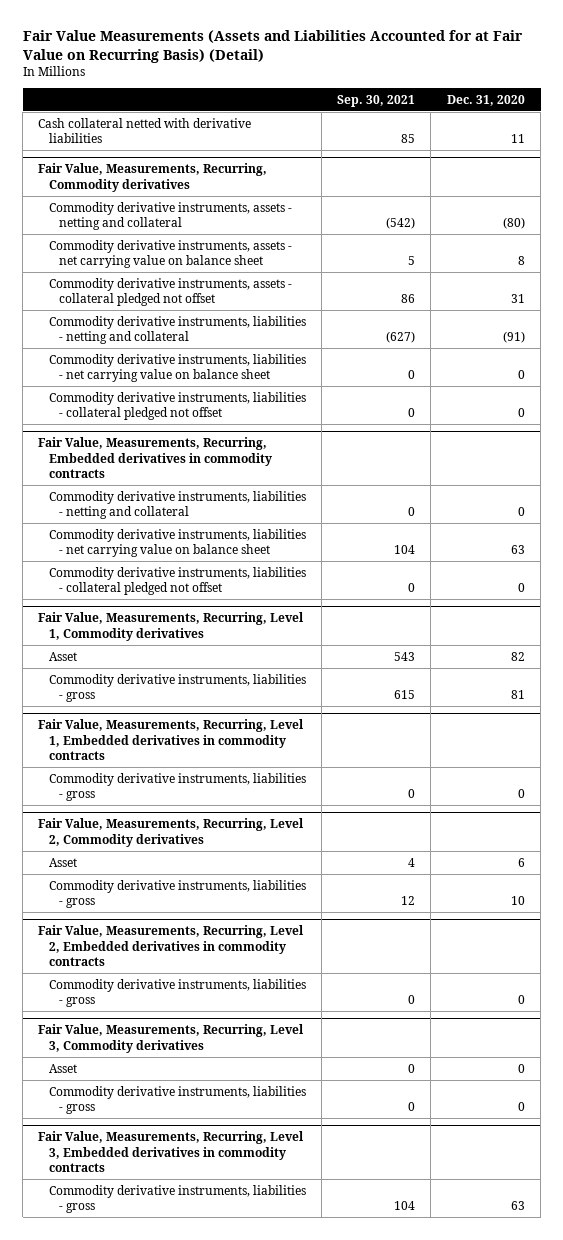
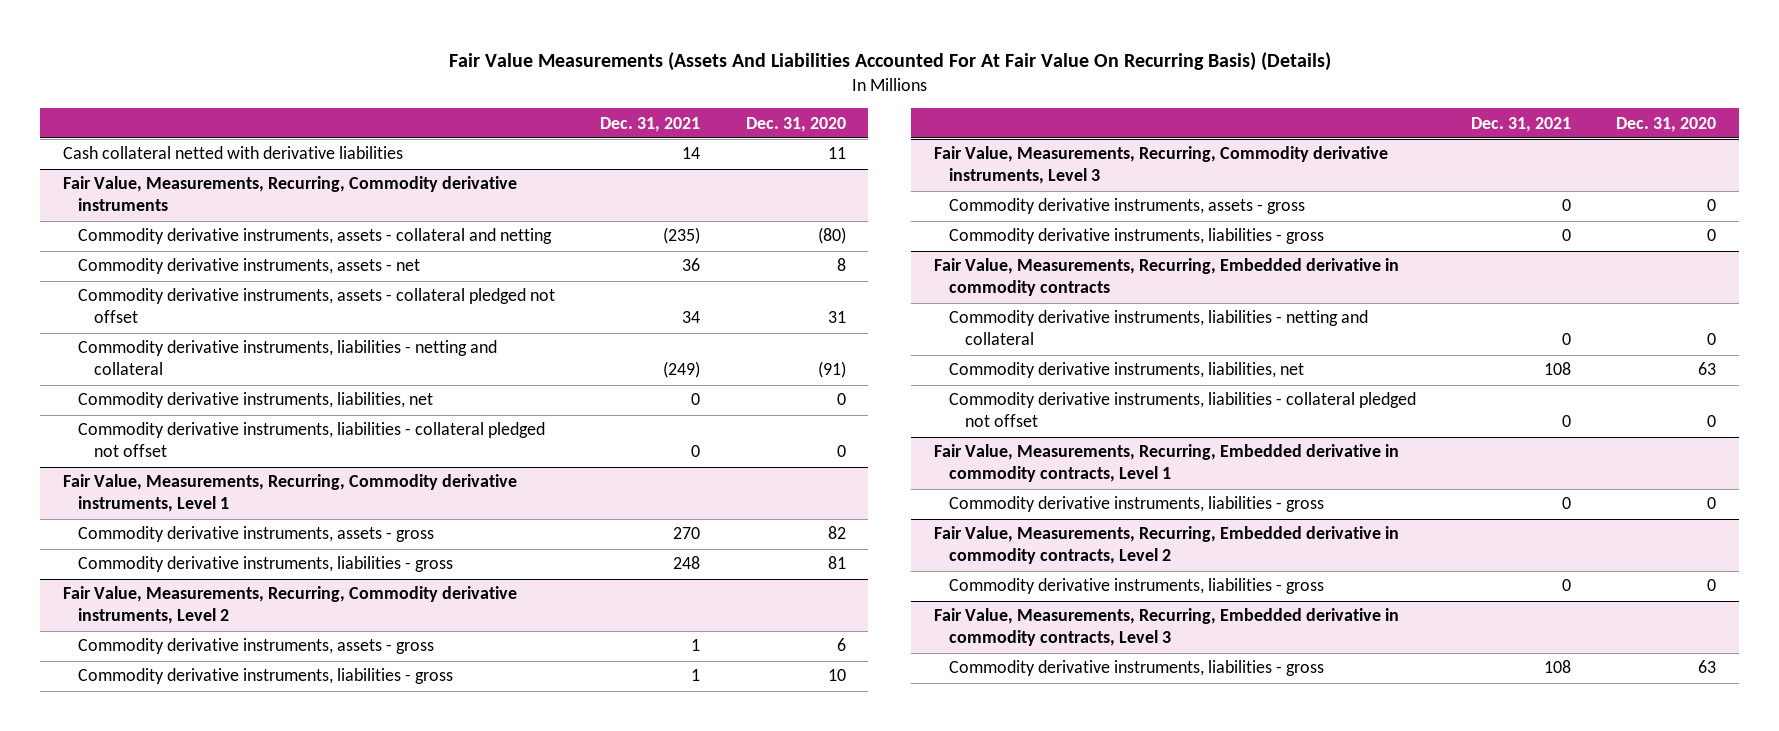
- Fair Value Measurements (Assets and Liabilities Accounted for at Fair Value on Recurring Basis) (Detail)
+ Fair Value Measurements (Assets And Liabilities Accounted For At Fair Value On Recurring Basis) (Details)
- | Sep. 30, 2021 | Dec. 31, 2020
+ | Dec. 31, 2021 | Dec. 31, 2020
- Fair Value, Measurements, Recurring, Commodity derivatives
- Commodity derivative instruments, assets - netting and collateral | (542) | (80)
- Commodity derivative instruments, assets - net carrying value on balance sheet | 5 | 8
+ Fair Value, Measurements, Recurring, Commodity derivative instruments
+ Commodity derivative instruments, assets - collateral and netting | (235) | (80)
+ Commodity derivative instruments, assets - net | 36 | 8
- Commodity derivative instruments, liabilities - net carrying value on balance sheet | 0 | 0
- Commodity derivative instruments, liabilities - collateral pledged not offset | 0 | 0
- Fair Value, Measurements, Recurring, Embedded derivatives in commodity contracts
- Commodity derivative instruments, liabilities - netting and collateral | 0 | 0
- Commodity derivative instruments, liabilities - net carrying value on balance sheet | 104 | 63
+ Commodity derivative instruments, liabilities, net | 0 | 0
- Fair Value, Measurements, Recurring, Level 1, Commodity derivatives
- Asset | 543 | 82
+ Fair Value, Measurements, Recurring, Commodity derivative instruments, Level 1
+ Commodity derivative instruments, assets - gross | 270 | 82
- Fair Value, Measurements, Recurring, Level 1, Embedded derivatives in commodity contracts
- Commodity derivative instruments, liabilities - gross | 0 | 0
- Fair Value, Measurements, Recurring, Level 2, Commodity derivatives
- Asset | 4 | 6
+ Fair Value, Measurements, Recurring, Commodity derivative instruments, Level 2
+ Commodity derivative instruments, assets - gross | 1 | 6
- Fair Value, Measurements, Recurring, Level 2, Embedded derivatives in commodity contracts
+ Fair Value, Measurements, Recurring, Commodity derivative instruments, Level 3
+ Commodity derivative instruments, assets - gross | 0 | 0
- Fair Value, Measurements, Recurring, Level 3, Commodity derivatives
- Asset | 0 | 0
+ Fair Value, Measurements, Recurring, Embedded derivative in commodity contracts
+ Commodity derivative instruments, liabilities - netting and collateral | 0 | 0
+ Commodity derivative instruments, liabilities, net | 108 | 63
+ Commodity derivative instruments, liabilities - collateral pledged not offset | 0 | 0
+ Fair Value, Measurements, Recurring, Embedded derivative in commodity contracts, Level 1
- Fair Value, Measurements, Recurring, Level 3, Embedded derivatives in commodity contracts
+ Fair Value, Measurements, Recurring, Embedded derivative in commodity contracts, Level 2
+ Commodity derivative instruments, liabilities - gross | 0 | 0
+ Fair Value, Measurements, Recurring, Embedded derivative in commodity contracts, Level 3

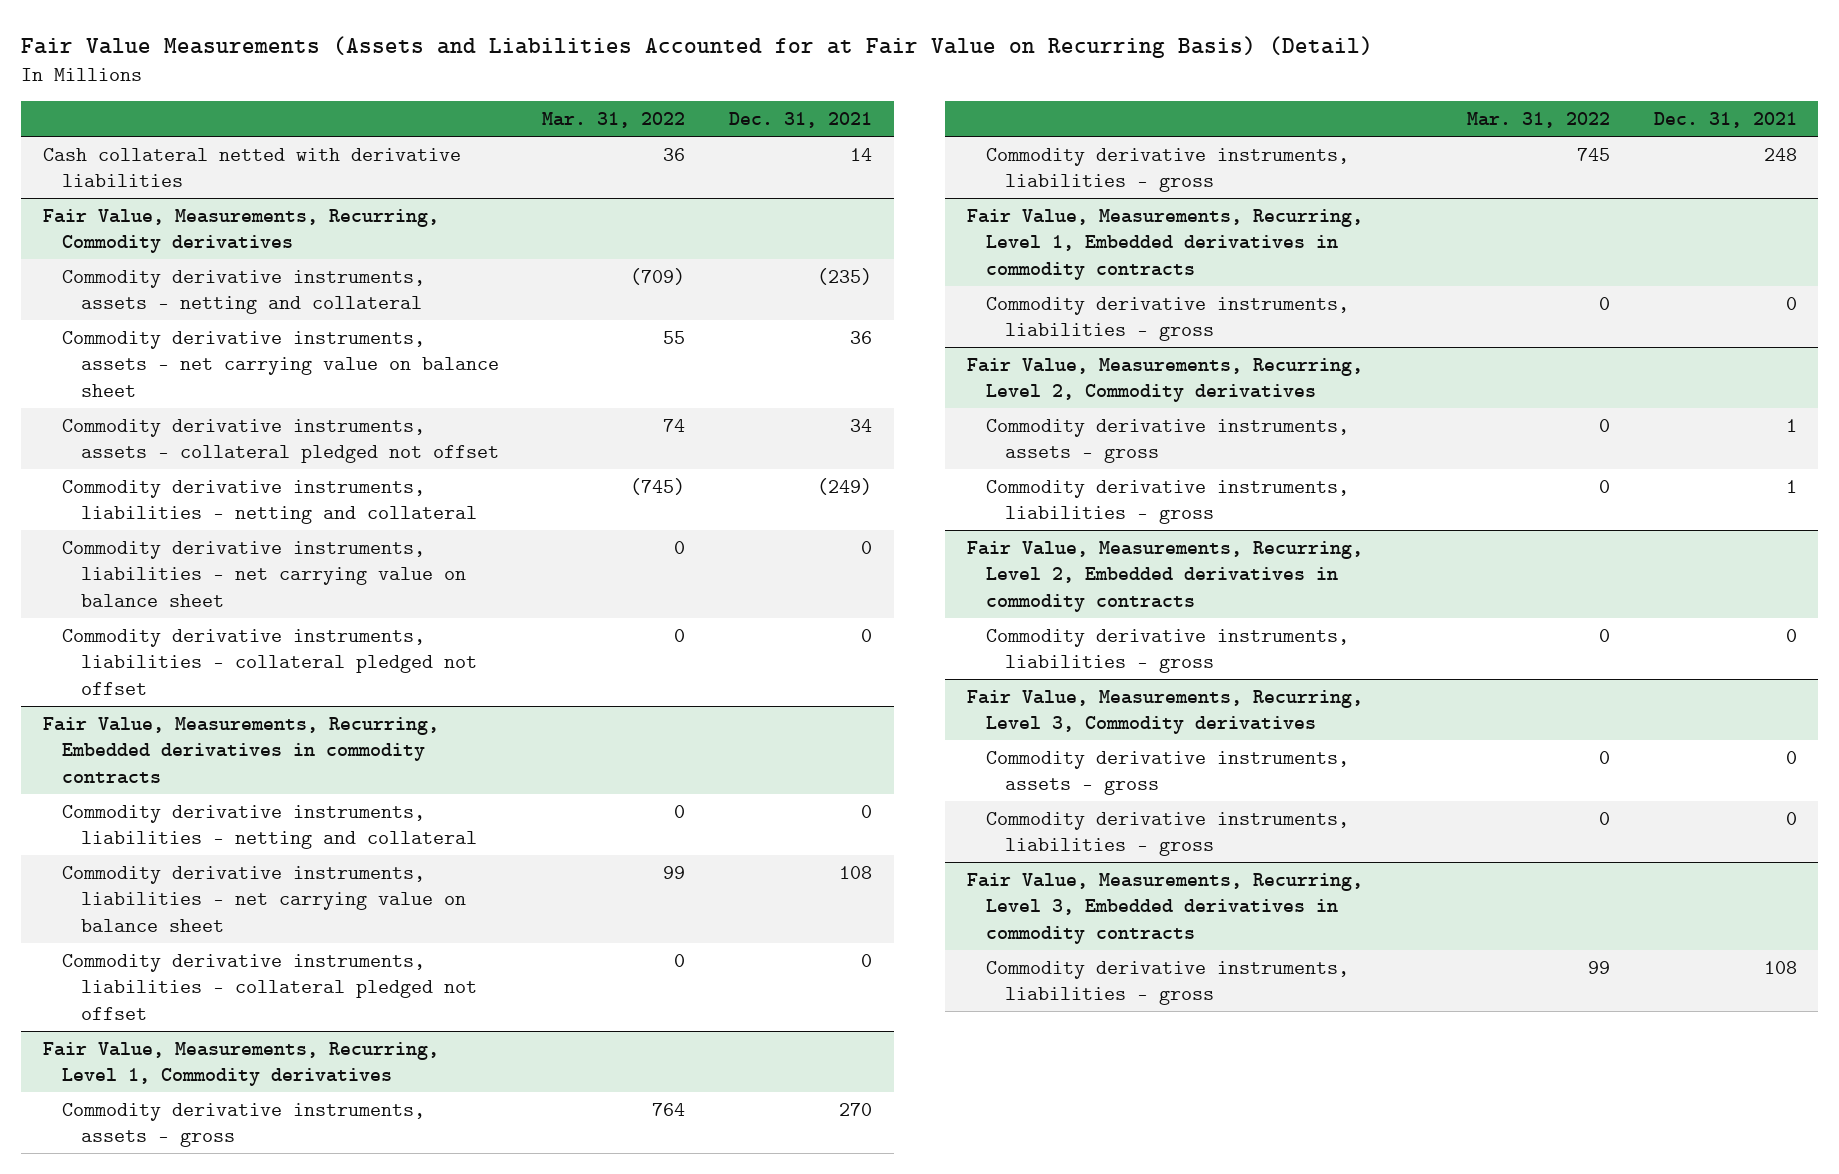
- Fair Value Measurements (Assets And Liabilities Accounted For At Fair Value On Recurring Basis) (Details)
+ Fair Value Measurements (Assets and Liabilities Accounted for at Fair Value on Recurring Basis) (Detail)
- | Dec. 31, 2021 | Dec. 31, 2020
+ | Mar. 31, 2022 | Dec. 31, 2021
- Fair Value, Measurements, Recurring, Commodity derivative instruments
- Commodity derivative instruments, assets - collateral and netting | (235) | (80)
- Commodity derivative instruments, assets - net | 36 | 8
+ Fair Value, Measurements, Recurring, Commodity derivatives
+ Commodity derivative instruments, assets - netting and collateral | (709) | (235)
+ Commodity derivative instruments, assets - net carrying value on balance sheet | 55 | 36
- Commodity derivative instruments, liabilities, net | 0 | 0
+ Commodity derivative instruments, liabilities - net carrying value on balance sheet | 0 | 0
- Fair Value, Measurements, Recurring, Commodity derivative instruments, Level 1
+ Fair Value, Measurements, Recurring, Embedded derivatives in commodity contracts
+ Commodity derivative instruments, liabilities - netting and collateral | 0 | 0
+ Commodity derivative instruments, liabilities - net carrying value on balance sheet | 99 | 108
+ Commodity derivative instruments, liabilities - collateral pledged not offset | 0 | 0
+ Fair Value, Measurements, Recurring, Level 1, Commodity derivatives
- Fair Value, Measurements, Recurring, Commodity derivative instruments, Level 2
+ Fair Value, Measurements, Recurring, Level 1, Embedded derivatives in commodity contracts
+ Commodity derivative instruments, liabilities - gross | 0 | 0
+ Fair Value, Measurements, Recurring, Level 2, Commodity derivatives
- Fair Value, Measurements, Recurring, Commodity derivative instruments, Level 3
- Commodity derivative instruments, assets - gross | 0 | 0
- Commodity derivative instruments, liabilities - gross | 0 | 0
- Fair Value, Measurements, Recurring, Embedded derivative in commodity contracts
- Commodity derivative instruments, liabilities - netting and collateral | 0 | 0
- Commodity derivative instruments, liabilities, net | 108 | 63
- Commodity derivative instruments, liabilities - collateral pledged not offset | 0 | 0
- Fair Value, Measurements, Recurring, Embedded derivative in commodity contracts, Level 1
+ Fair Value, Measurements, Recurring, Level 2, Embedded derivatives in commodity contracts
- Fair Value, Measurements, Recurring, Embedded derivative in commodity contracts, Level 2
+ Fair Value, Measurements, Recurring, Level 3, Commodity derivatives
+ Commodity derivative instruments, assets - gross | 0 | 0
- Fair Value, Measurements, Recurring, Embedded derivative in commodity contracts, Level 3
+ Fair Value, Measurements, Recurring, Level 3, Embedded derivatives in commodity contracts

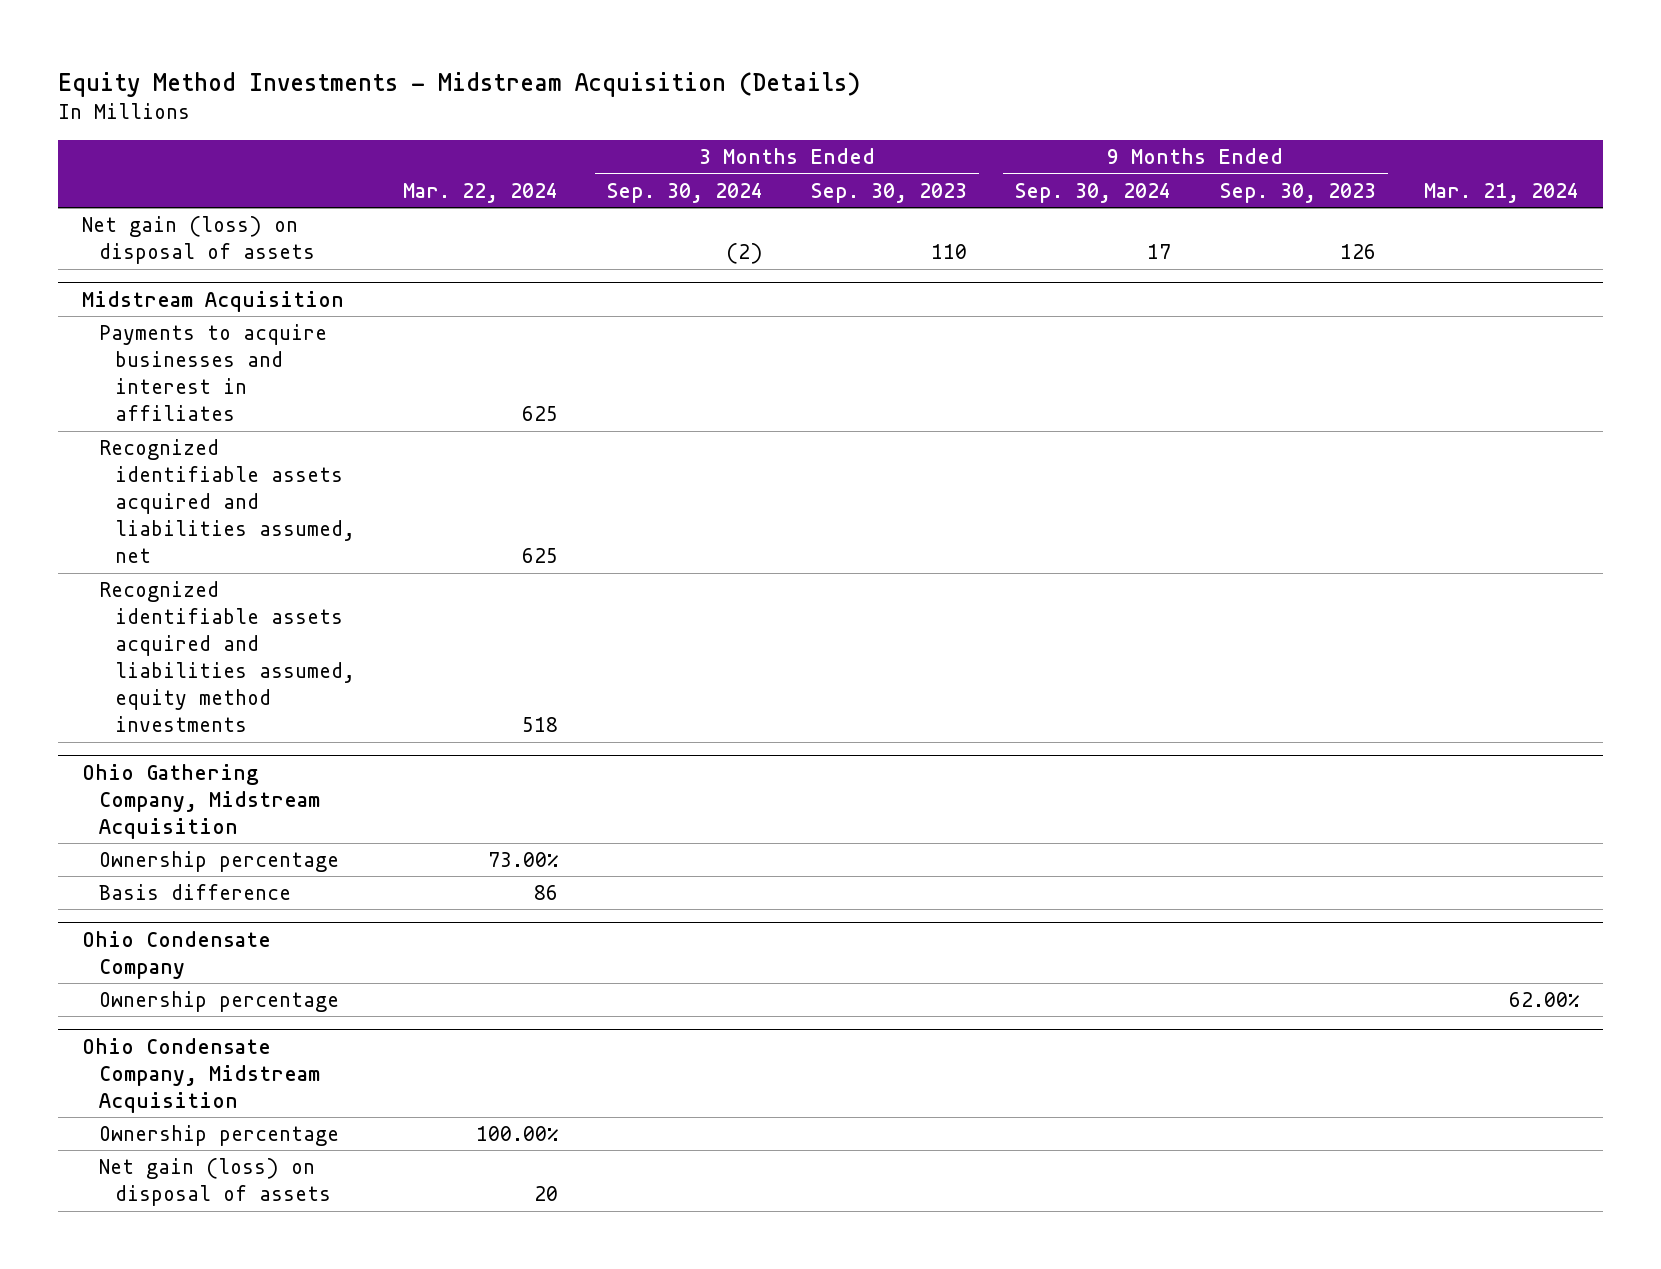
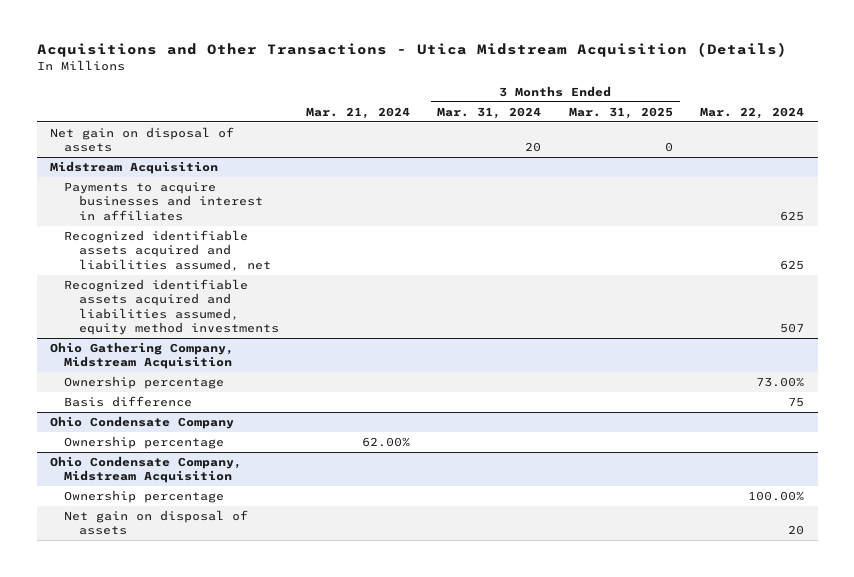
- Equity Method Investments - Midstream Acquisition (Details)
+ Acquisitions and Other Transactions - Utica Midstream Acquisition (Details)
- | Mar. 22, 2024 | 3 Months Ended Sep. 30, 2024 | 3 Months Ended Sep. 30, 2023 | 9 Months Ended Sep. 30, 2024 | 9 Months Ended Sep. 30, 2023 | Mar. 21, 2024
+ | Mar. 21, 2024 | 3 Months Ended Mar. 31, 2024 | 3 Months Ended Mar. 31, 2025 | Mar. 22, 2024
- Net gain (loss) on disposal of assets | | (2) | 110 | 17 | 126 |
+ Net gain on disposal of assets | | 20 | 0 |
@ Midstream Acquisition
- Recognized identifiable assets acquired and liabilities assumed, equity method investments | 518 | | | | |
+ Recognized identifiable assets acquired and liabilities assumed, equity method investments | | | | 507
@ Ohio Gathering Company, Midstream Acquisition
- Basis difference | 86 | | | | |
+ Basis difference | | | | 75
@ Ohio Condensate Company, Midstream Acquisition
- Net gain (loss) on disposal of assets | 20 | | | | |
+ Net gain on disposal of assets | | | | 20

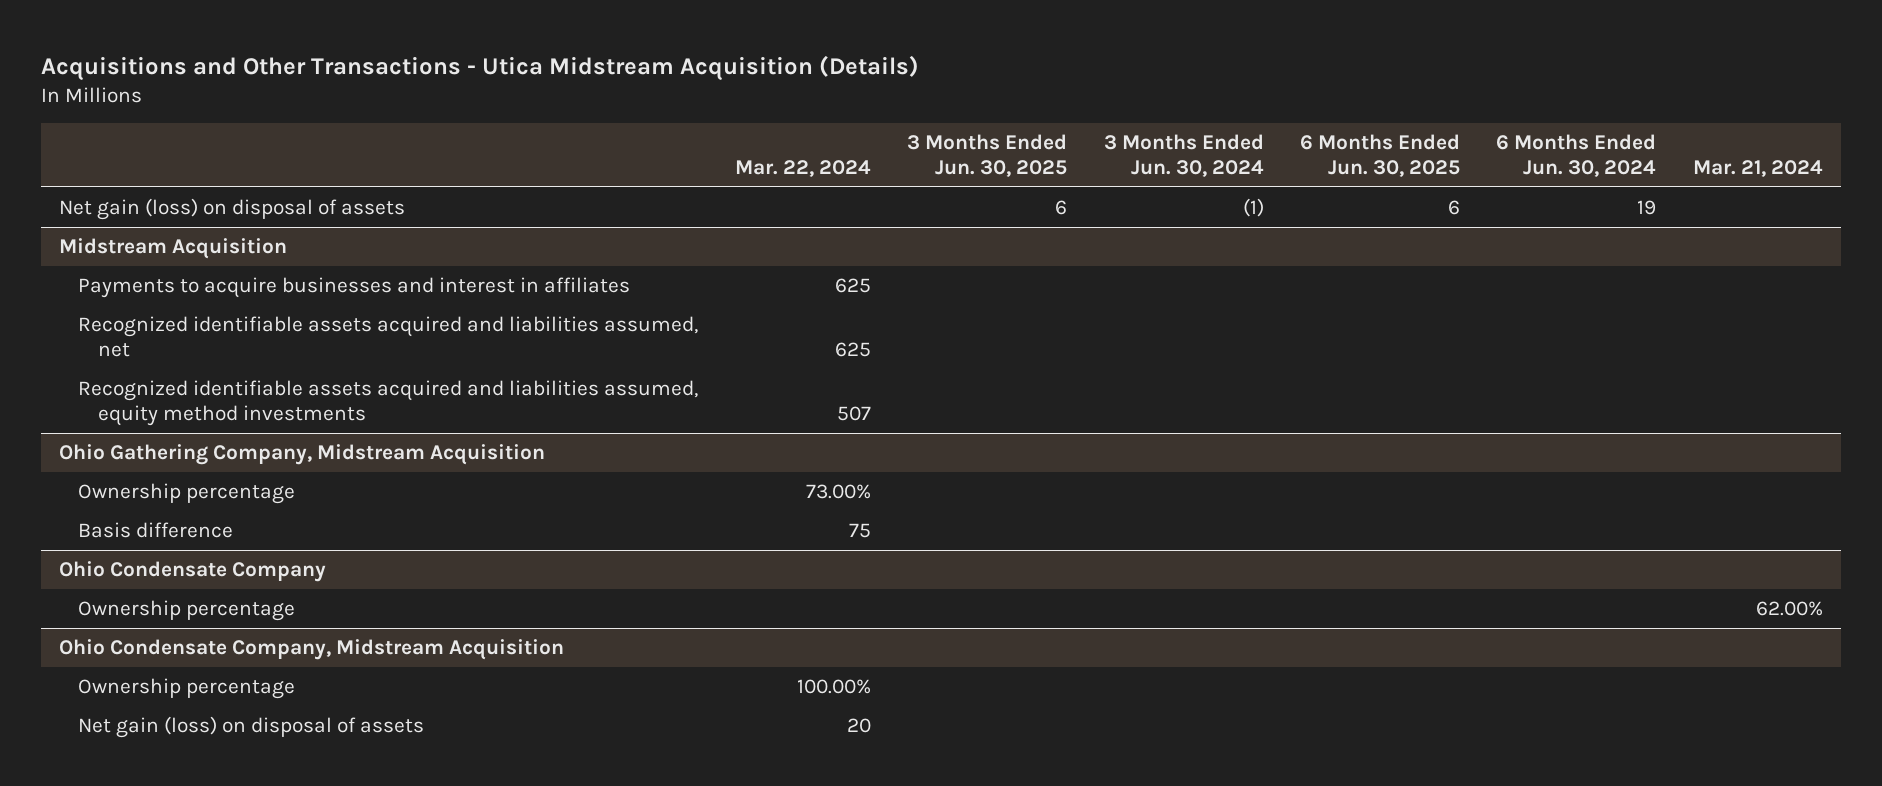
- | Mar. 21, 2024 | 3 Months Ended Mar. 31, 2024 | 3 Months Ended Mar. 31, 2025 | Mar. 22, 2024
+ | Mar. 22, 2024 | 3 Months Ended Jun. 30, 2025 | 3 Months Ended Jun. 30, 2024 | 6 Months Ended Jun. 30, 2025 | 6 Months Ended Jun. 30, 2024 | Mar. 21, 2024
- Net gain on disposal of assets | | 20 | 0 |
+ Net gain (loss) on disposal of assets | | 6 | (1) | 6 | 19 |
@ Ohio Condensate Company, Midstream Acquisition
- Net gain on disposal of assets | | | | 20
+ Net gain (loss) on disposal of assets | 20 | | | | |

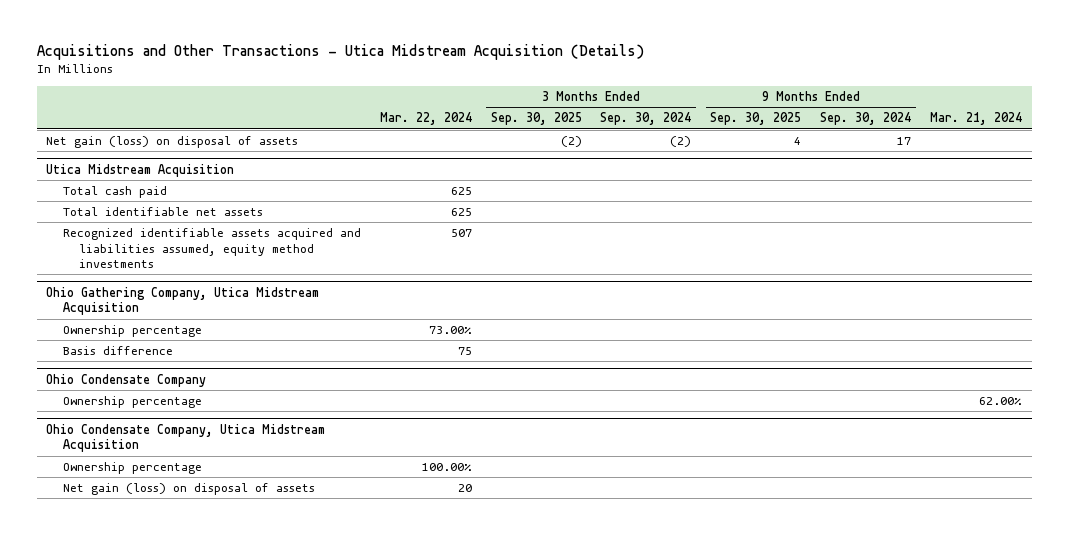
- | Mar. 22, 2024 | 3 Months Ended Jun. 30, 2025 | 3 Months Ended Jun. 30, 2024 | 6 Months Ended Jun. 30, 2025 | 6 Months Ended Jun. 30, 2024 | Mar. 21, 2024
+ | Mar. 22, 2024 | 3 Months Ended Sep. 30, 2025 | 3 Months Ended Sep. 30, 2024 | 9 Months Ended Sep. 30, 2025 | 9 Months Ended Sep. 30, 2024 | Mar. 21, 2024
- Midstream Acquisition
- Payments to acquire businesses and interest in affiliates | 625 | | | | |
- Recognized identifiable assets acquired and liabilities assumed, net | 625 | | | | |
+ Utica Midstream Acquisition
+ Total cash paid | 625 | | | | |
+ Total identifiable net assets | 625 | | | | |
- Ohio Gathering Company, Midstream Acquisition
+ Ohio Gathering Company, Utica Midstream Acquisition
- Ohio Condensate Company, Midstream Acquisition
+ Ohio Condensate Company, Utica Midstream Acquisition

